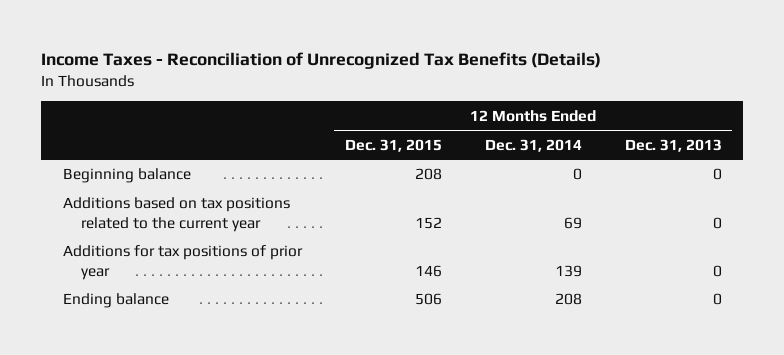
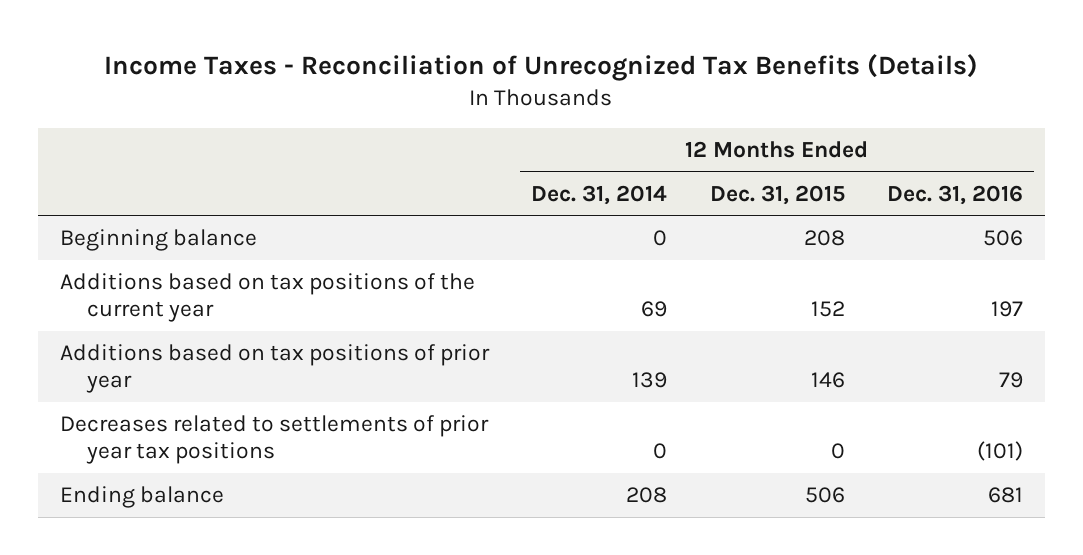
- | 12 Months Ended Dec. 31, 2015 | 12 Months Ended Dec. 31, 2014 | 12 Months Ended Dec. 31, 2013
+ | 12 Months Ended Dec. 31, 2014 | 12 Months Ended Dec. 31, 2015 | 12 Months Ended Dec. 31, 2016
- Additions based on tax positions related to the current year | 152 | 69 | 0
- Additions for tax positions of prior year | 146 | 139 | 0
+ Additions based on tax positions of the current year | 69 | 152 | 197
+ Additions based on tax positions of prior year | 139 | 146 | 79
+ Decreases related to settlements of prior year tax positions | 0 | 0 | (101)

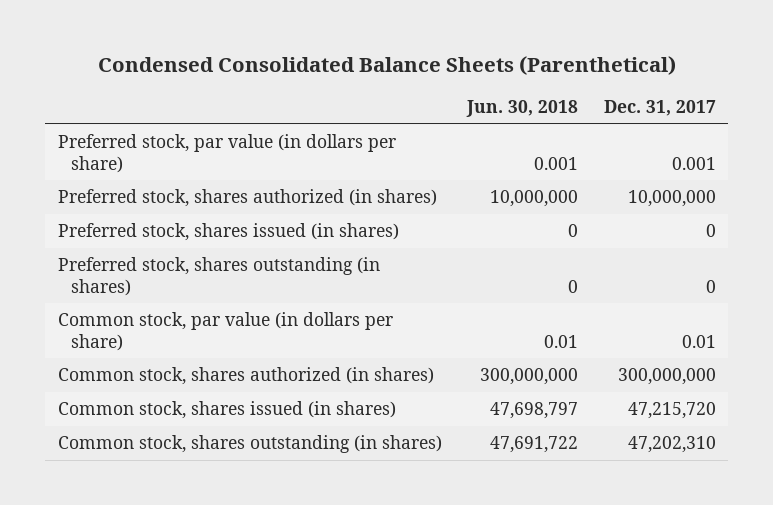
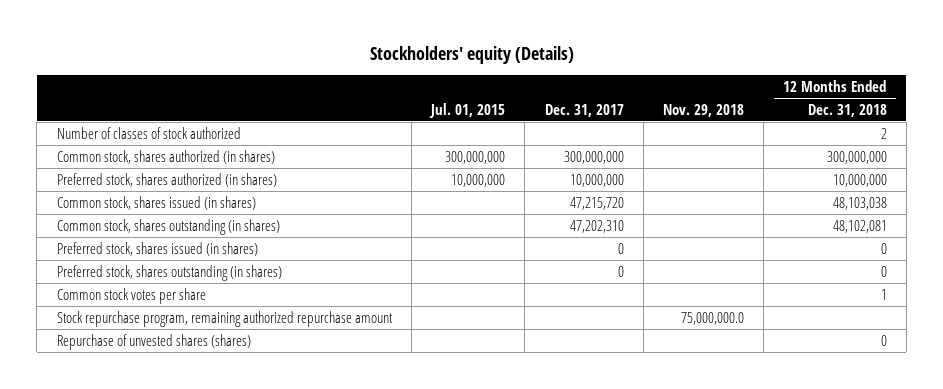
- Condensed Consolidated Balance Sheets (Parenthetical)
+ Stockholders' equity (Details)
- | Jun. 30, 2018 | Dec. 31, 2017
+ | Jul. 01, 2015 | Dec. 31, 2017 | Nov. 29, 2018 | 12 Months Ended Dec. 31, 2018
- Preferred stock, par value (in dollars per share) | 0.001 | 0.001
- Common stock, par value (in dollars per share) | 0.01 | 0.01
+ Number of classes of stock authorized | | | | 2
moved down: Preferred stock, shares authorized (in shares) | 10,000,000 | 10,000,000 | | 10,000,000
moved down: Preferred stock, shares issued (in shares) | | 0 | | 0
moved down: Preferred stock, shares outstanding (in shares) | | 0 | | 0
+ Common stock votes per share | | | | 1
+ Stock repurchase program, remaining authorized repurchase amount | | | 75,000,000.0 |
+ Repurchase of unvested shares (shares) | | | | 0

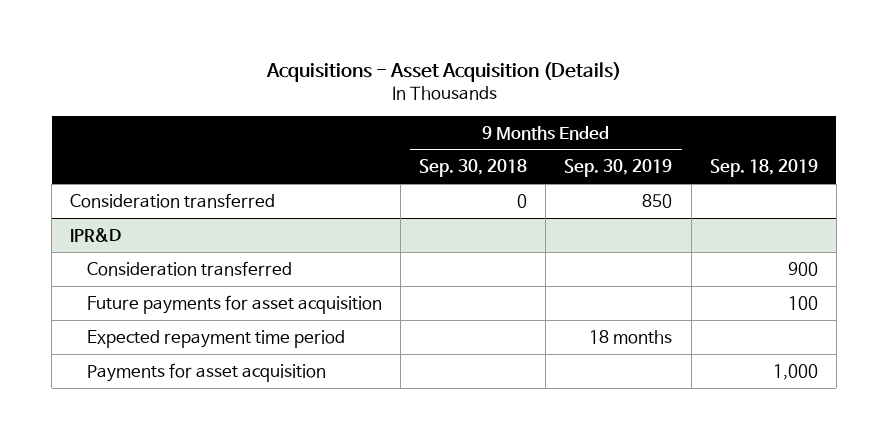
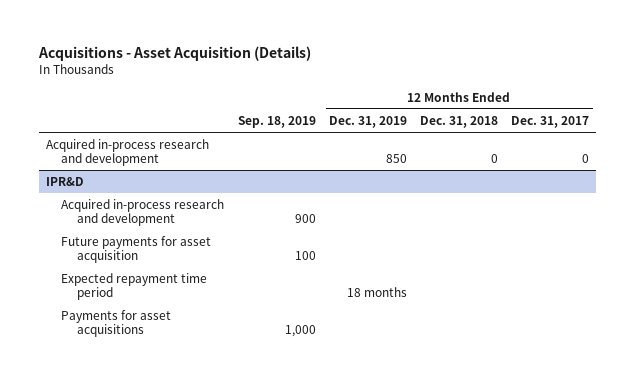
- | 9 Months Ended Sep. 30, 2018 | 9 Months Ended Sep. 30, 2019 | Sep. 18, 2019
+ | Sep. 18, 2019 | 12 Months Ended Dec. 31, 2019 | 12 Months Ended Dec. 31, 2018 | 12 Months Ended Dec. 31, 2017
- Consideration transferred | 0 | 850 |
+ Acquired in-process research and development | | 850 | 0 | 0
@ IPR&D
- Consideration transferred | | | 900
+ Acquired in-process research and development | 900 | | |
- Payments for asset acquisition | | | 1,000
+ Payments for asset acquisitions | 1,000 | | |

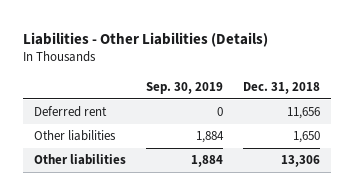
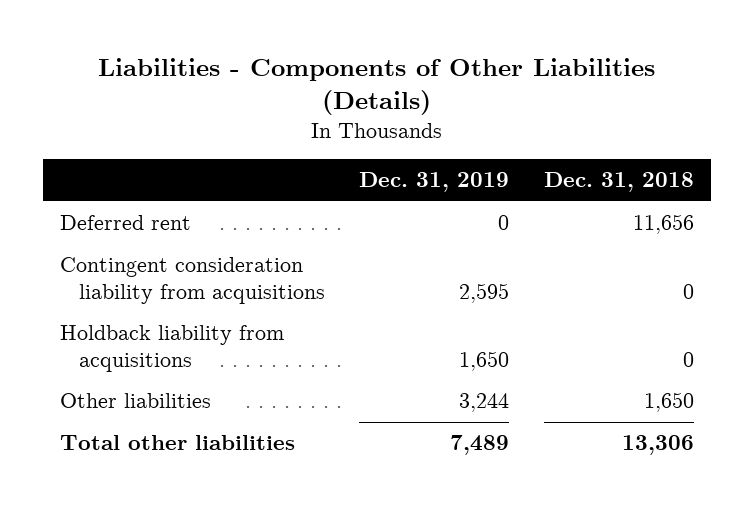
- Liabilities - Other Liabilities (Details)
+ Liabilities - Components of Other Liabilities (Details)
- | Sep. 30, 2019 | Dec. 31, 2018
+ | Dec. 31, 2019 | Dec. 31, 2018
+ Contingent consideration liability from acquisitions | 2,595 | 0
+ Holdback liability from acquisitions | 1,650 | 0
- Other liabilities | 1,884 | 13,306
+ Total other liabilities | 7,489 | 13,306

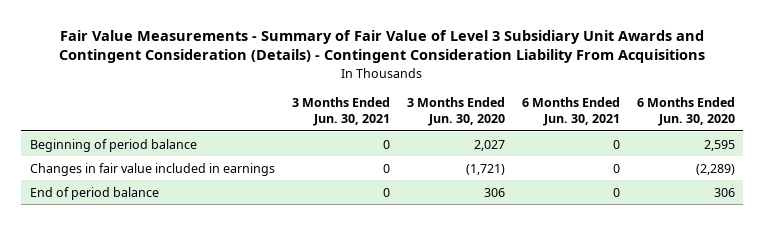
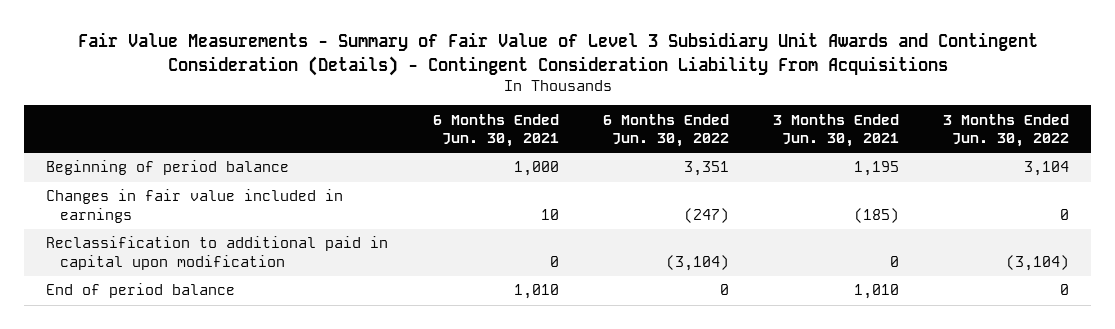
- | 3 Months Ended Jun. 30, 2021 | 3 Months Ended Jun. 30, 2020 | 6 Months Ended Jun. 30, 2021 | 6 Months Ended Jun. 30, 2020
+ | 6 Months Ended Jun. 30, 2021 | 6 Months Ended Jun. 30, 2022 | 3 Months Ended Jun. 30, 2021 | 3 Months Ended Jun. 30, 2022
- Beginning of period balance | 0 | 2,027 | 0 | 2,595
- Changes in fair value included in earnings | 0 | (1,721) | 0 | (2,289)
- End of period balance | 0 | 306 | 0 | 306
+ Beginning of period balance | 1,000 | 3,351 | 1,195 | 3,104
+ Changes in fair value included in earnings | 10 | (247) | (185) | 0
+ Reclassification to additional paid in capital upon modification | 0 | (3,104) | 0 | (3,104)
+ End of period balance | 1,010 | 0 | 1,010 | 0

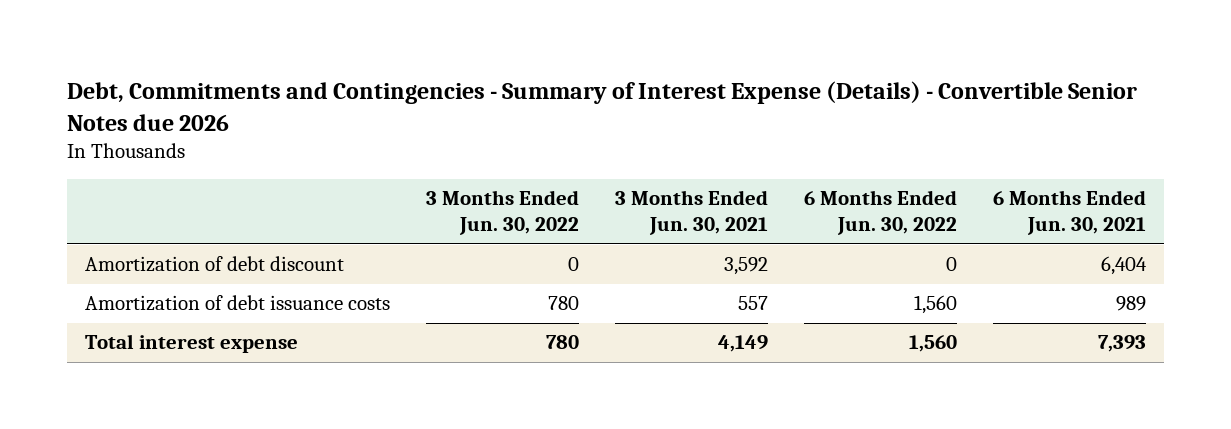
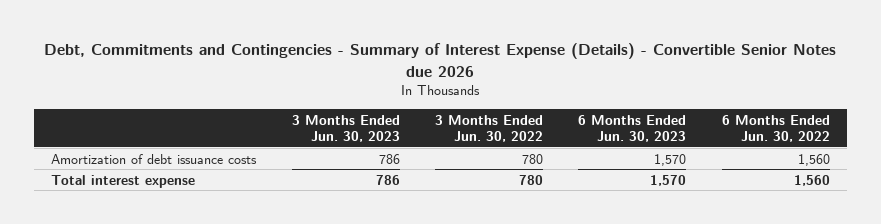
- | 3 Months Ended Jun. 30, 2022 | 3 Months Ended Jun. 30, 2021 | 6 Months Ended Jun. 30, 2022 | 6 Months Ended Jun. 30, 2021
+ | 3 Months Ended Jun. 30, 2023 | 3 Months Ended Jun. 30, 2022 | 6 Months Ended Jun. 30, 2023 | 6 Months Ended Jun. 30, 2022
- Amortization of debt discount | 0 | 3,592 | 0 | 6,404

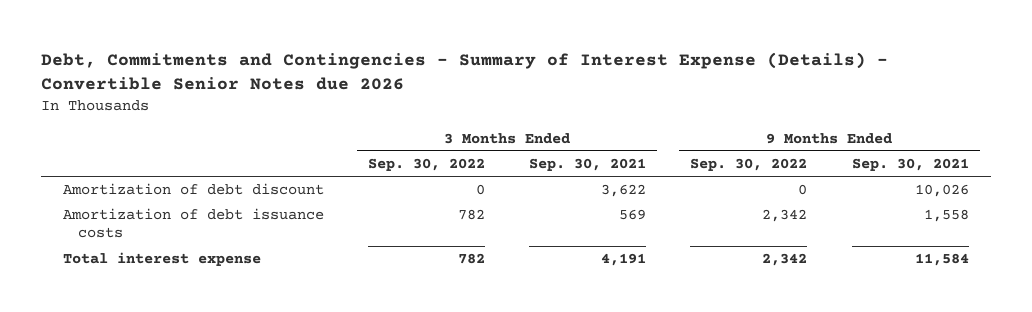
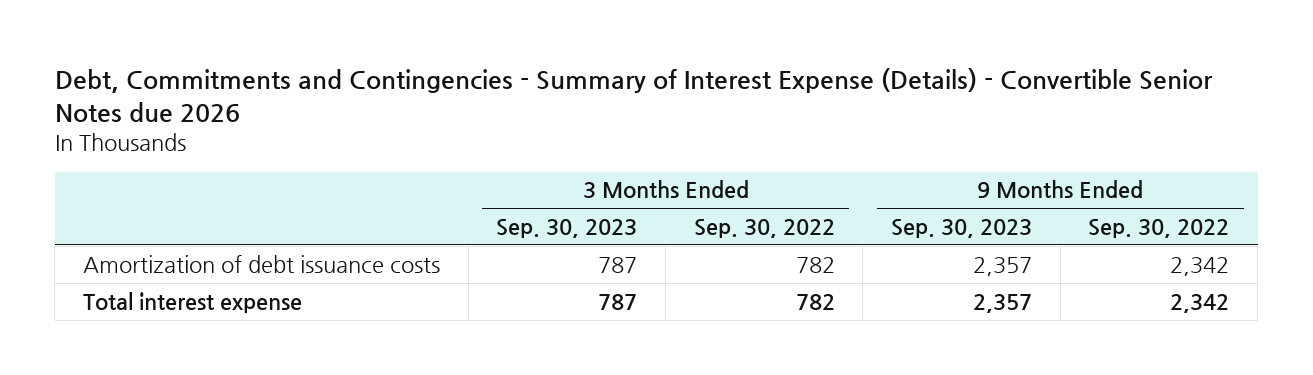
- | 3 Months Ended Sep. 30, 2022 | 3 Months Ended Sep. 30, 2021 | 9 Months Ended Sep. 30, 2022 | 9 Months Ended Sep. 30, 2021
+ | 3 Months Ended Sep. 30, 2023 | 3 Months Ended Sep. 30, 2022 | 9 Months Ended Sep. 30, 2023 | 9 Months Ended Sep. 30, 2022
- Amortization of debt discount | 0 | 3,622 | 0 | 10,026

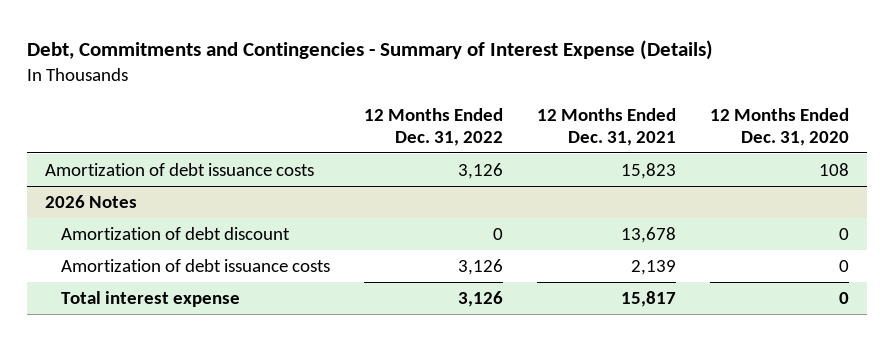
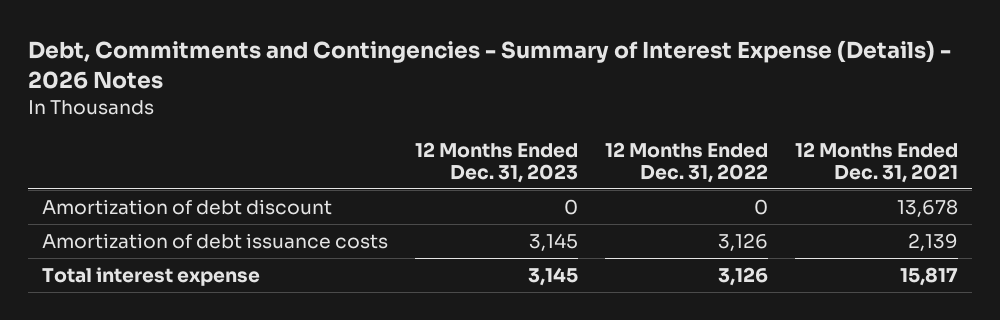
- Debt, Commitments and Contingencies - Summary of Interest Expense (Details)
+ Debt, Commitments and Contingencies - Summary of Interest Expense (Details) - 2026 Notes
- | 12 Months Ended Dec. 31, 2022 | 12 Months Ended Dec. 31, 2021 | 12 Months Ended Dec. 31, 2020
+ | 12 Months Ended Dec. 31, 2023 | 12 Months Ended Dec. 31, 2022 | 12 Months Ended Dec. 31, 2021
- Amortization of debt issuance costs | 3,126 | 15,823 | 108
- 2026 Notes

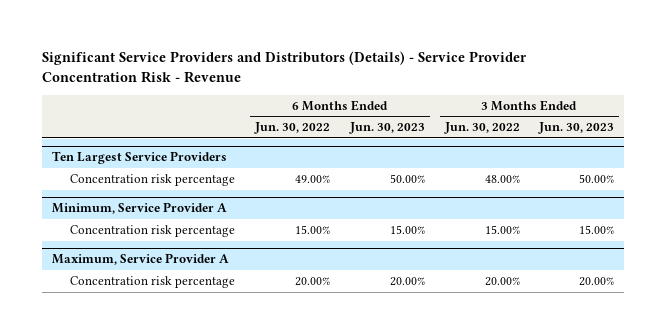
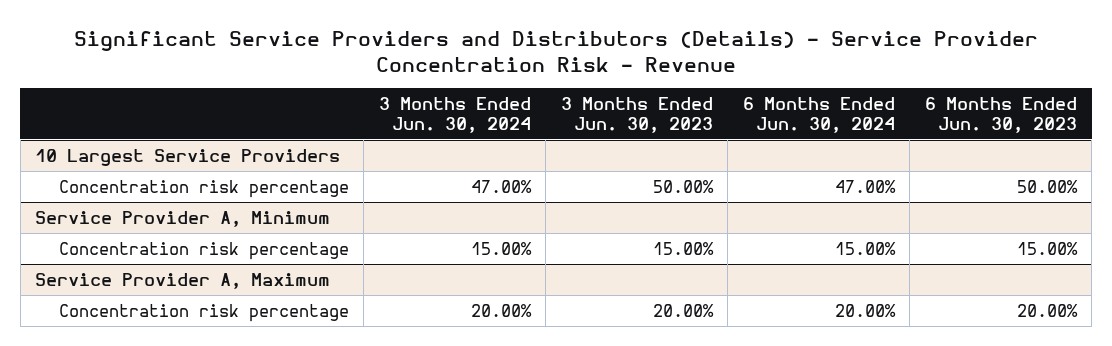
- | 6 Months Ended Jun. 30, 2022 | 6 Months Ended Jun. 30, 2023 | 3 Months Ended Jun. 30, 2022 | 3 Months Ended Jun. 30, 2023
+ | 3 Months Ended Jun. 30, 2024 | 3 Months Ended Jun. 30, 2023 | 6 Months Ended Jun. 30, 2024 | 6 Months Ended Jun. 30, 2023
- Ten Largest Service Providers
+ 10 Largest Service Providers
- Minimum, Service Provider A
+ Service Provider A, Minimum
- Maximum, Service Provider A
+ Service Provider A, Maximum

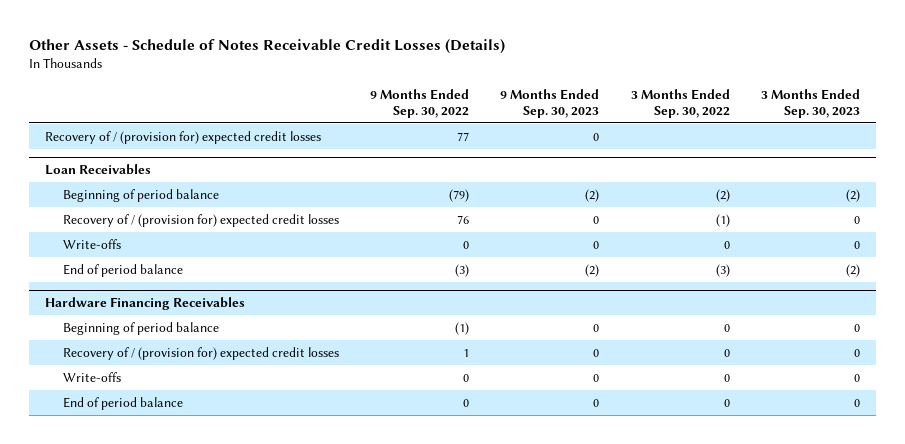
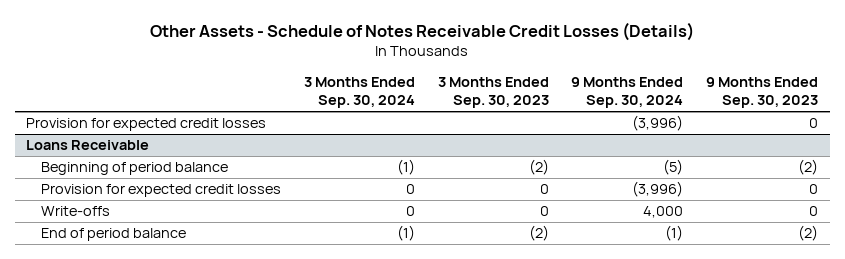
- | 9 Months Ended Sep. 30, 2022 | 9 Months Ended Sep. 30, 2023 | 3 Months Ended Sep. 30, 2022 | 3 Months Ended Sep. 30, 2023
+ | 3 Months Ended Sep. 30, 2024 | 3 Months Ended Sep. 30, 2023 | 9 Months Ended Sep. 30, 2024 | 9 Months Ended Sep. 30, 2023
- Recovery of / (provision for) expected credit losses | 77 | 0 | |
- Loan Receivables
+ Provision for expected credit losses | | | (3,996) | 0
+ Loans Receivable
- Recovery of / (provision for) expected credit losses | 76 | 0 | (1) | 0
+ Provision for expected credit losses | 0 | 0 | (3,996) | 0
- Hardware Financing Receivables
- Beginning of period balance | (1) | 0 | 0 | 0
- Recovery of / (provision for) expected credit losses | 1 | 0 | 0 | 0
- Write-offs | 0 | 0 | 0 | 0
- End of period balance | 0 | 0 | 0 | 0

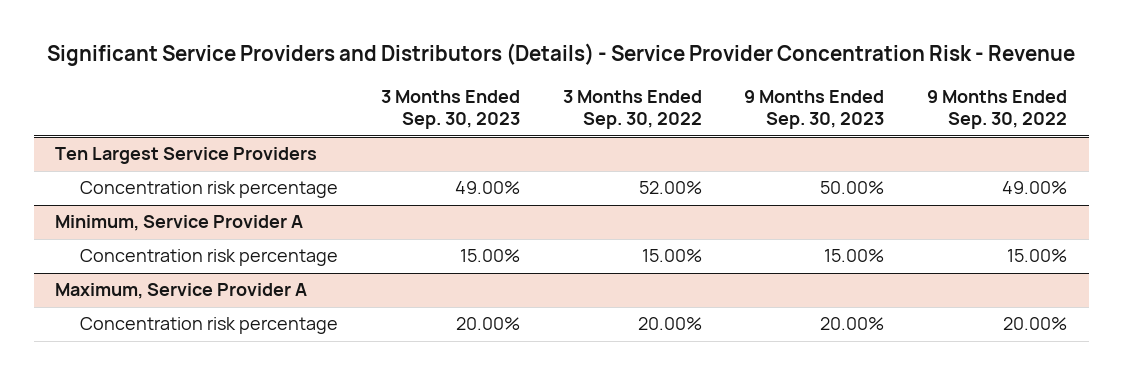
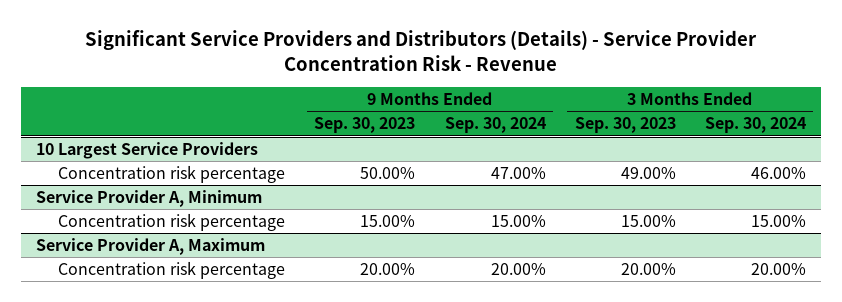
- | 3 Months Ended Sep. 30, 2023 | 3 Months Ended Sep. 30, 2022 | 9 Months Ended Sep. 30, 2023 | 9 Months Ended Sep. 30, 2022
+ | 9 Months Ended Sep. 30, 2023 | 9 Months Ended Sep. 30, 2024 | 3 Months Ended Sep. 30, 2023 | 3 Months Ended Sep. 30, 2024
- Ten Largest Service Providers
+ 10 Largest Service Providers
- Minimum, Service Provider A
+ Service Provider A, Minimum
- Maximum, Service Provider A
+ Service Provider A, Maximum

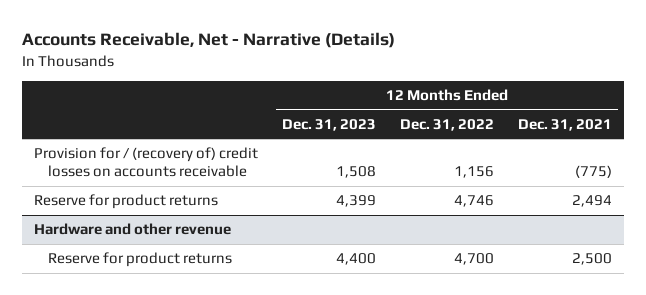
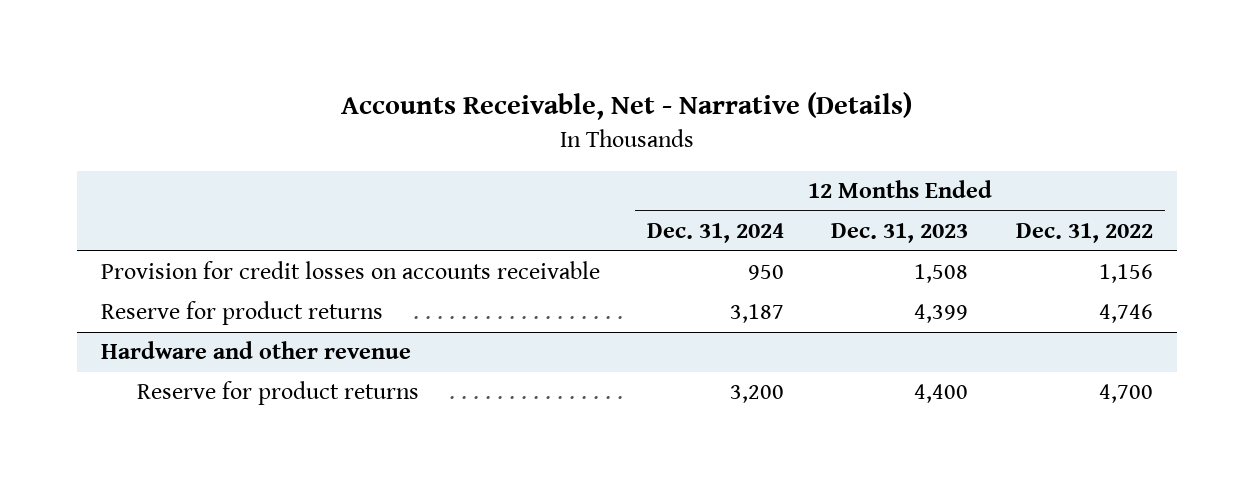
- | 12 Months Ended Dec. 31, 2023 | 12 Months Ended Dec. 31, 2022 | 12 Months Ended Dec. 31, 2021
+ | 12 Months Ended Dec. 31, 2024 | 12 Months Ended Dec. 31, 2023 | 12 Months Ended Dec. 31, 2022
- Provision for / (recovery of) credit losses on accounts receivable | 1,508 | 1,156 | (775)
+ Provision for credit losses on accounts receivable | 950 | 1,508 | 1,156

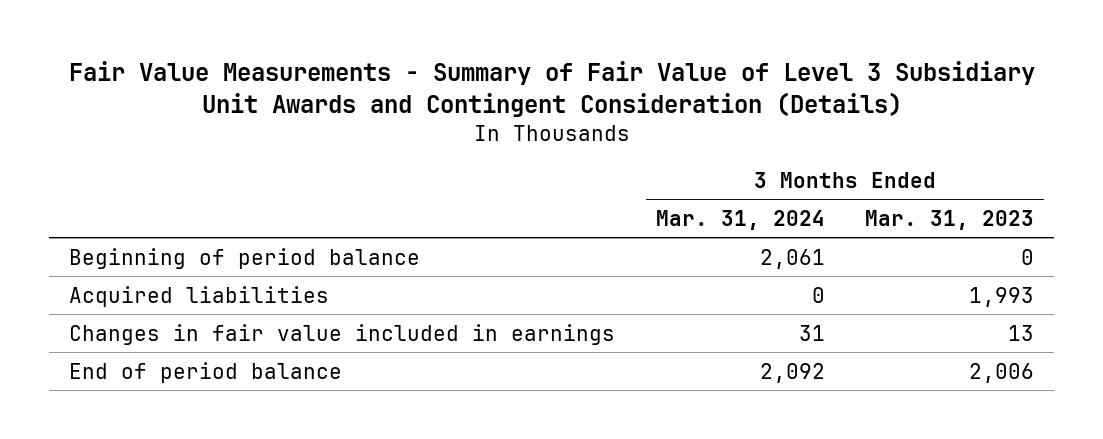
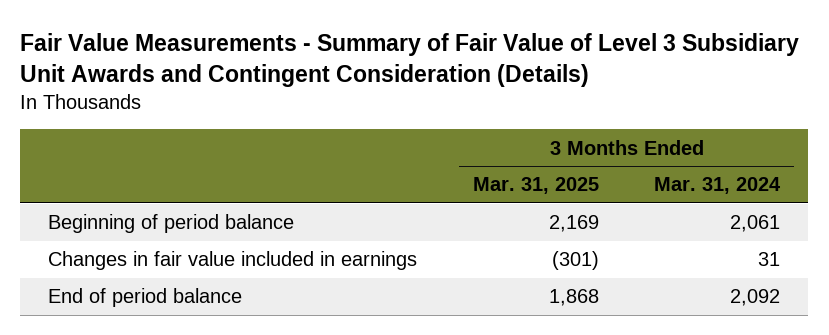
- | 3 Months Ended Mar. 31, 2024 | 3 Months Ended Mar. 31, 2023
+ | 3 Months Ended Mar. 31, 2025 | 3 Months Ended Mar. 31, 2024
- Acquired liabilities | 0 | 1,993

